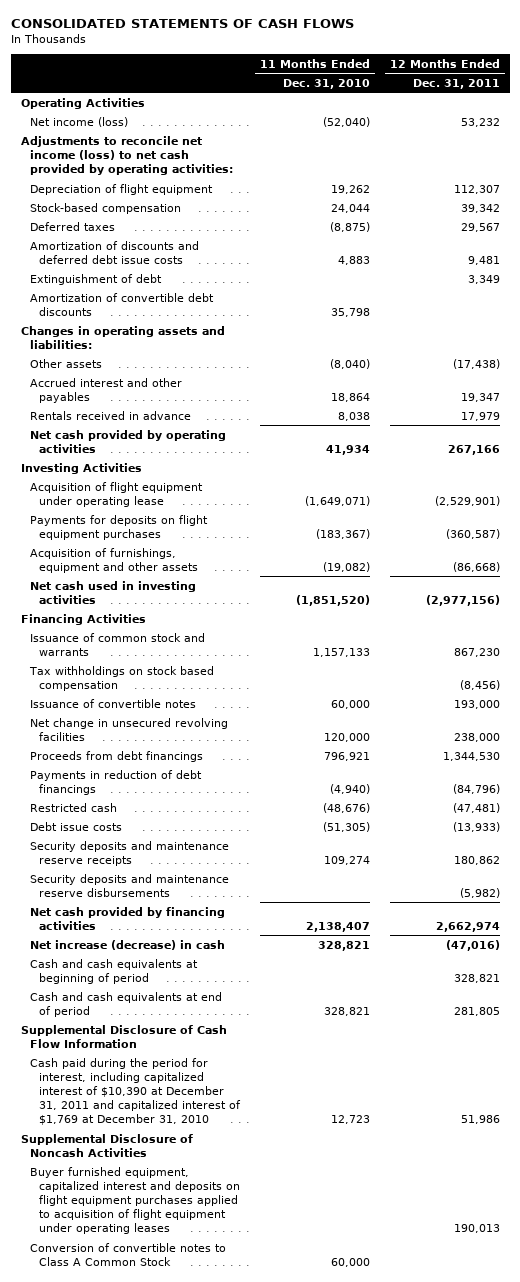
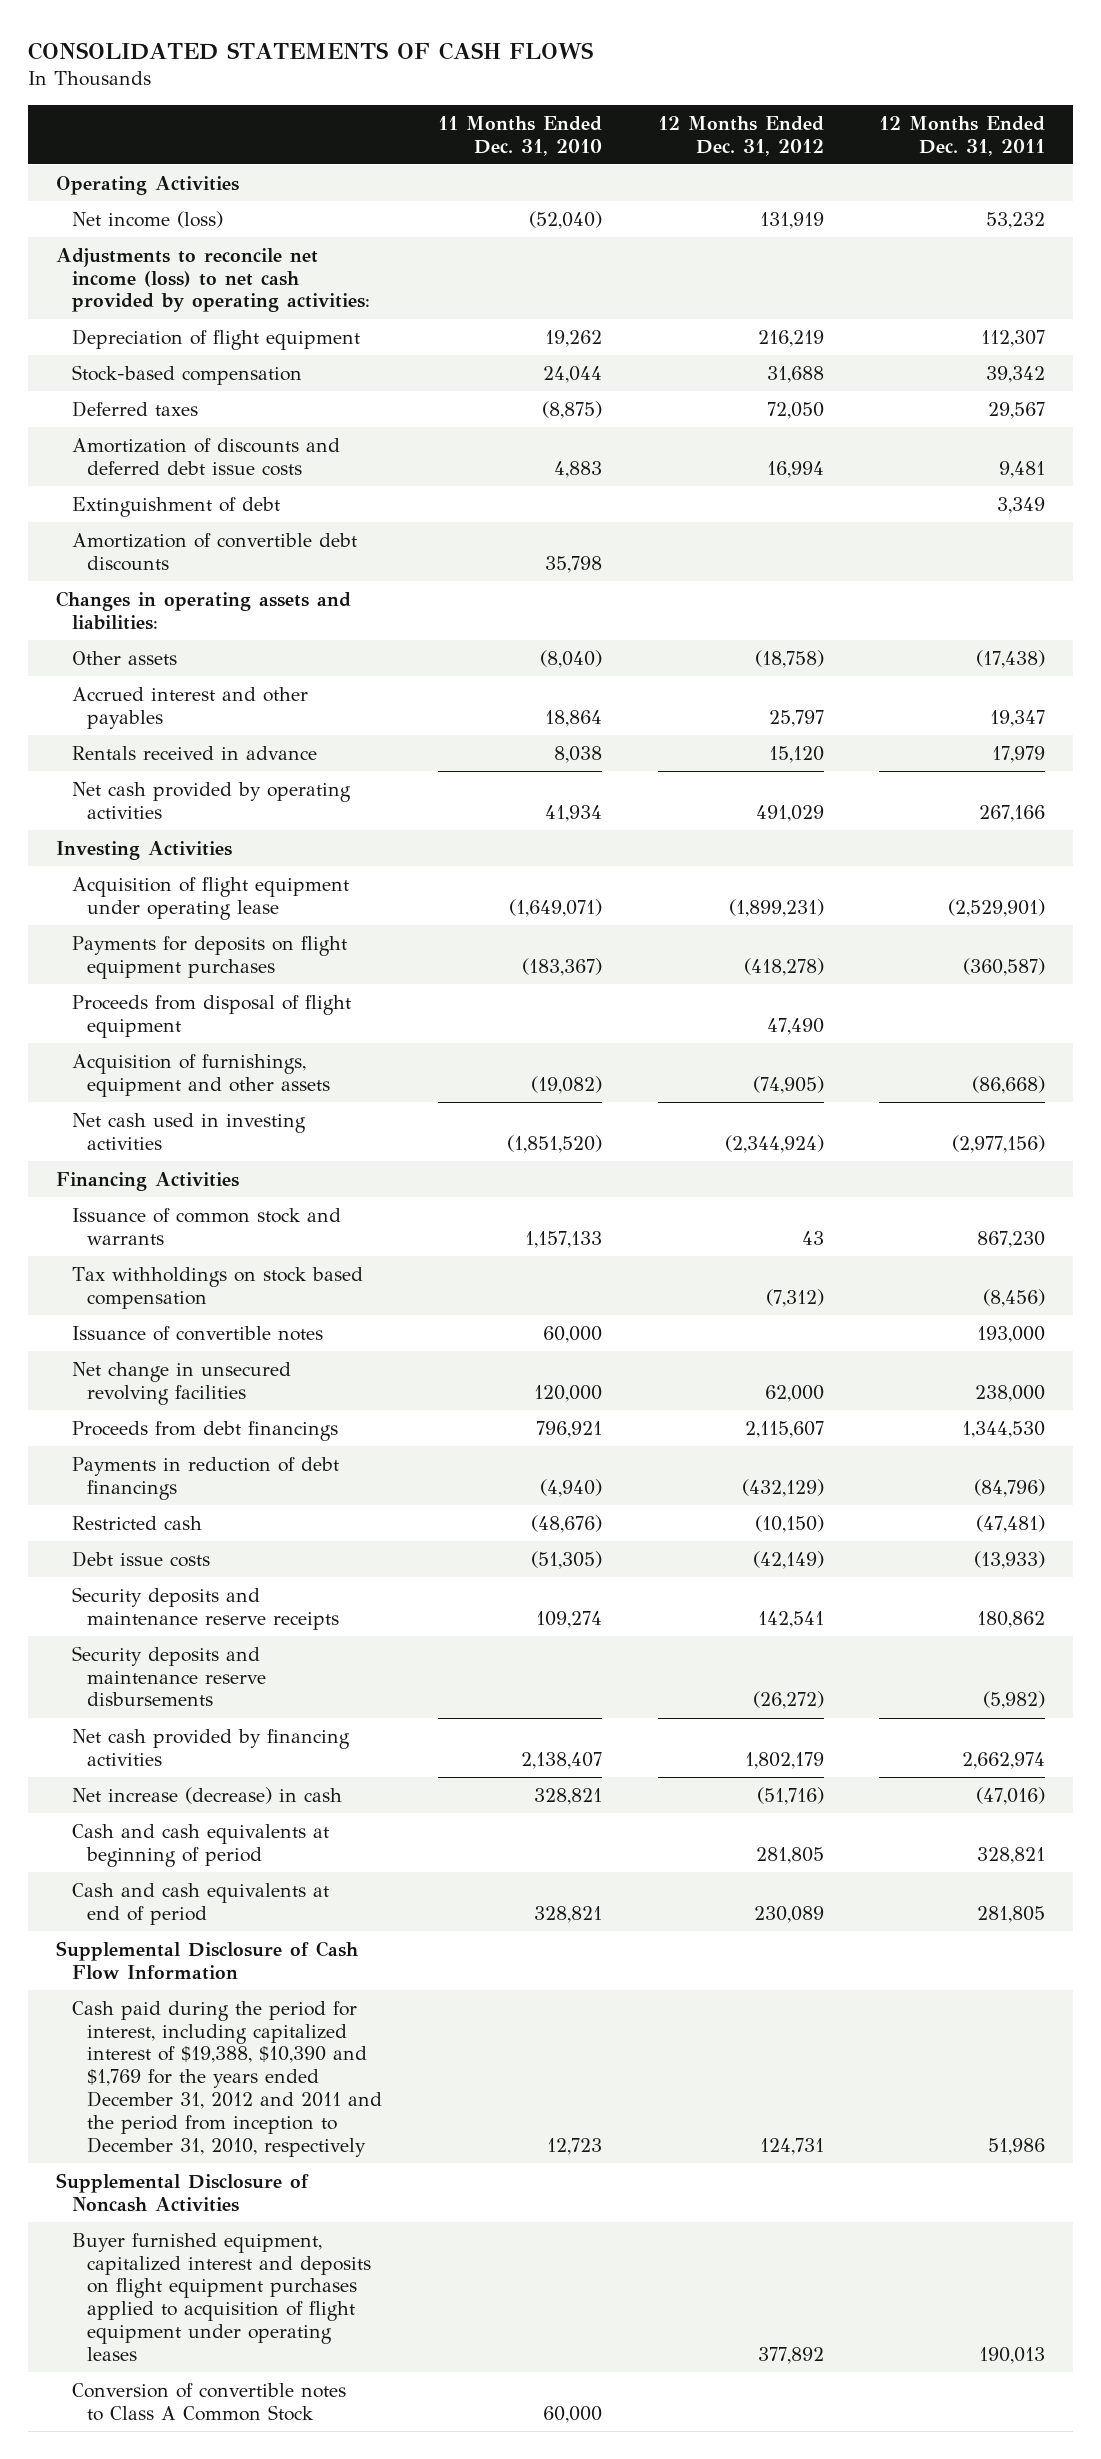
- | 11 Months Ended Dec. 31, 2010 | 12 Months Ended Dec. 31, 2011
+ | 11 Months Ended Dec. 31, 2010 | 12 Months Ended Dec. 31, 2012 | 12 Months Ended Dec. 31, 2011
+ Proceeds from disposal of flight equipment | | 47,490 |
- Cash paid during the period for interest, including capitalized interest of $10,390 at December 31, 2011 and capitalized interest of $1,769 at December 31, 2010 | 12,723 | 51,986
+ Cash paid during the period for interest, including capitalized interest of $19,388, $10,390 and $1,769 for the years ended December 31, 2012 and 2011 and the period from inception to December 31, 2010, respectively | 12,723 | 124,731 | 51,986

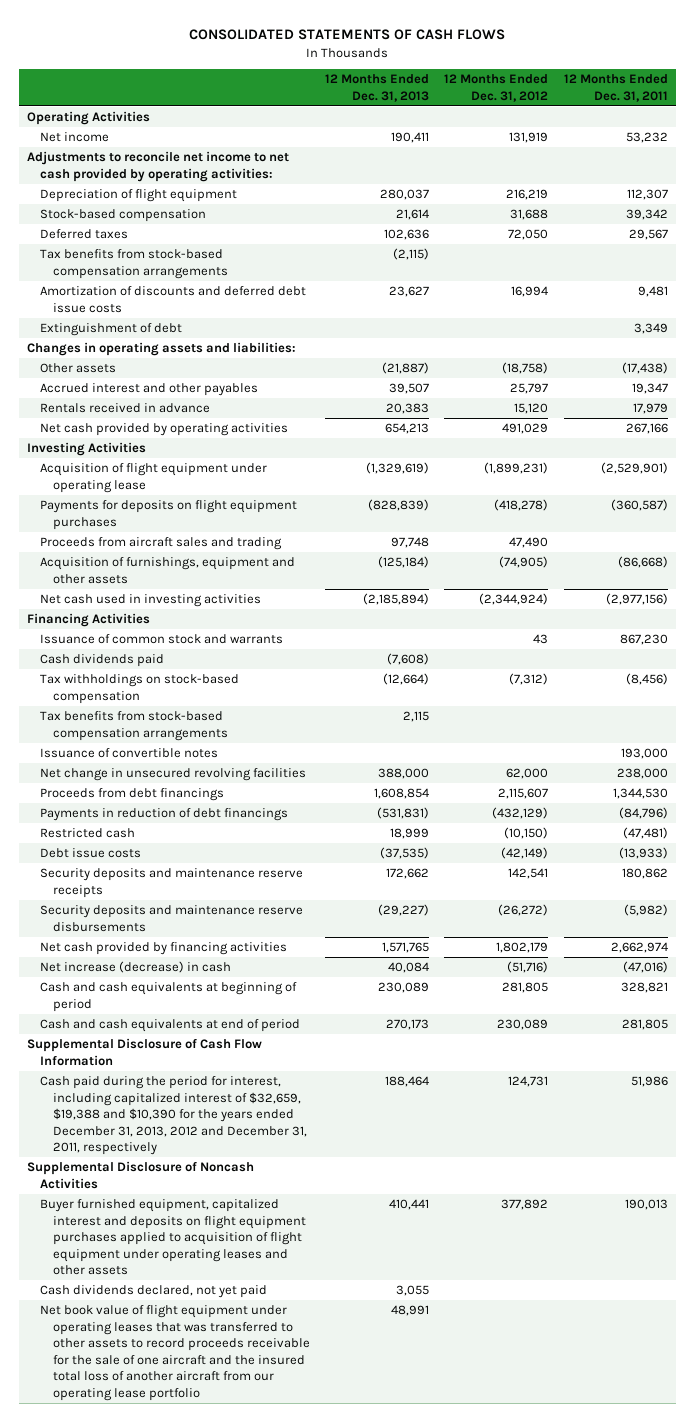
- | 11 Months Ended Dec. 31, 2010 | 12 Months Ended Dec. 31, 2012 | 12 Months Ended Dec. 31, 2011
+ | 12 Months Ended Dec. 31, 2013 | 12 Months Ended Dec. 31, 2012 | 12 Months Ended Dec. 31, 2011
- Net income (loss) | (52,040) | 131,919 | 53,232
- Adjustments to reconcile net income (loss) to net cash provided by operating activities:
+ Net income | 190,411 | 131,919 | 53,232
+ Adjustments to reconcile net income to net cash provided by operating activities:
+ Tax benefits from stock-based compensation arrangements | (2,115) | |
- Amortization of convertible debt discounts | 35,798 | |
- Proceeds from disposal of flight equipment | | 47,490 |
+ Proceeds from aircraft sales and trading | 97,748 | 47,490 |
- Tax withholdings on stock based compensation | | (7,312) | (8,456)
+ Cash dividends paid | (7,608) | |
+ Tax withholdings on stock-based compensation | (12,664) | (7,312) | (8,456)
+ Tax benefits from stock-based compensation arrangements | 2,115 | |
- Cash paid during the period for interest, including capitalized interest of $19,388, $10,390 and $1,769 for the years ended December 31, 2012 and 2011 and the period from inception to December 31, 2010, respectively | 12,723 | 124,731 | 51,986
+ Cash paid during the period for interest, including capitalized interest of $32,659, $19,388 and $10,390 for the years ended December 31, 2013, 2012 and December 31, 2011, respectively | 188,464 | 124,731 | 51,986
- Buyer furnished equipment, capitalized interest and deposits on flight equipment purchases applied to acquisition of flight equipment under operating leases | | 377,892 | 190,013
- Conversion of convertible notes to Class A Common Stock | 60,000 | |
+ Buyer furnished equipment, capitalized interest and deposits on flight equipment purchases applied to acquisition of flight equipment under operating leases and other assets | 410,441 | 377,892 | 190,013
+ Cash dividends declared, not yet paid | 3,055 | |
+ Net book value of flight equipment under operating leases that was transferred to other assets to record proceeds receivable for the sale of one aircraft and the insured total loss of another aircraft from our operating lease portfolio | 48,991 | |

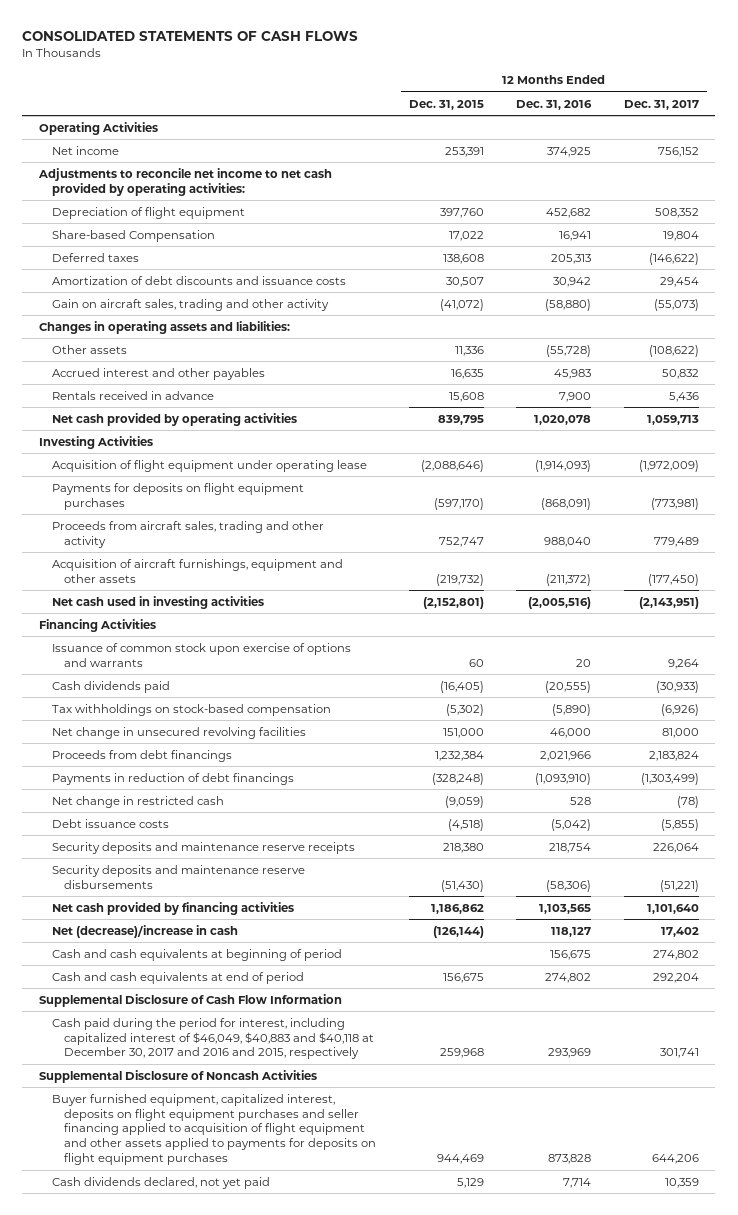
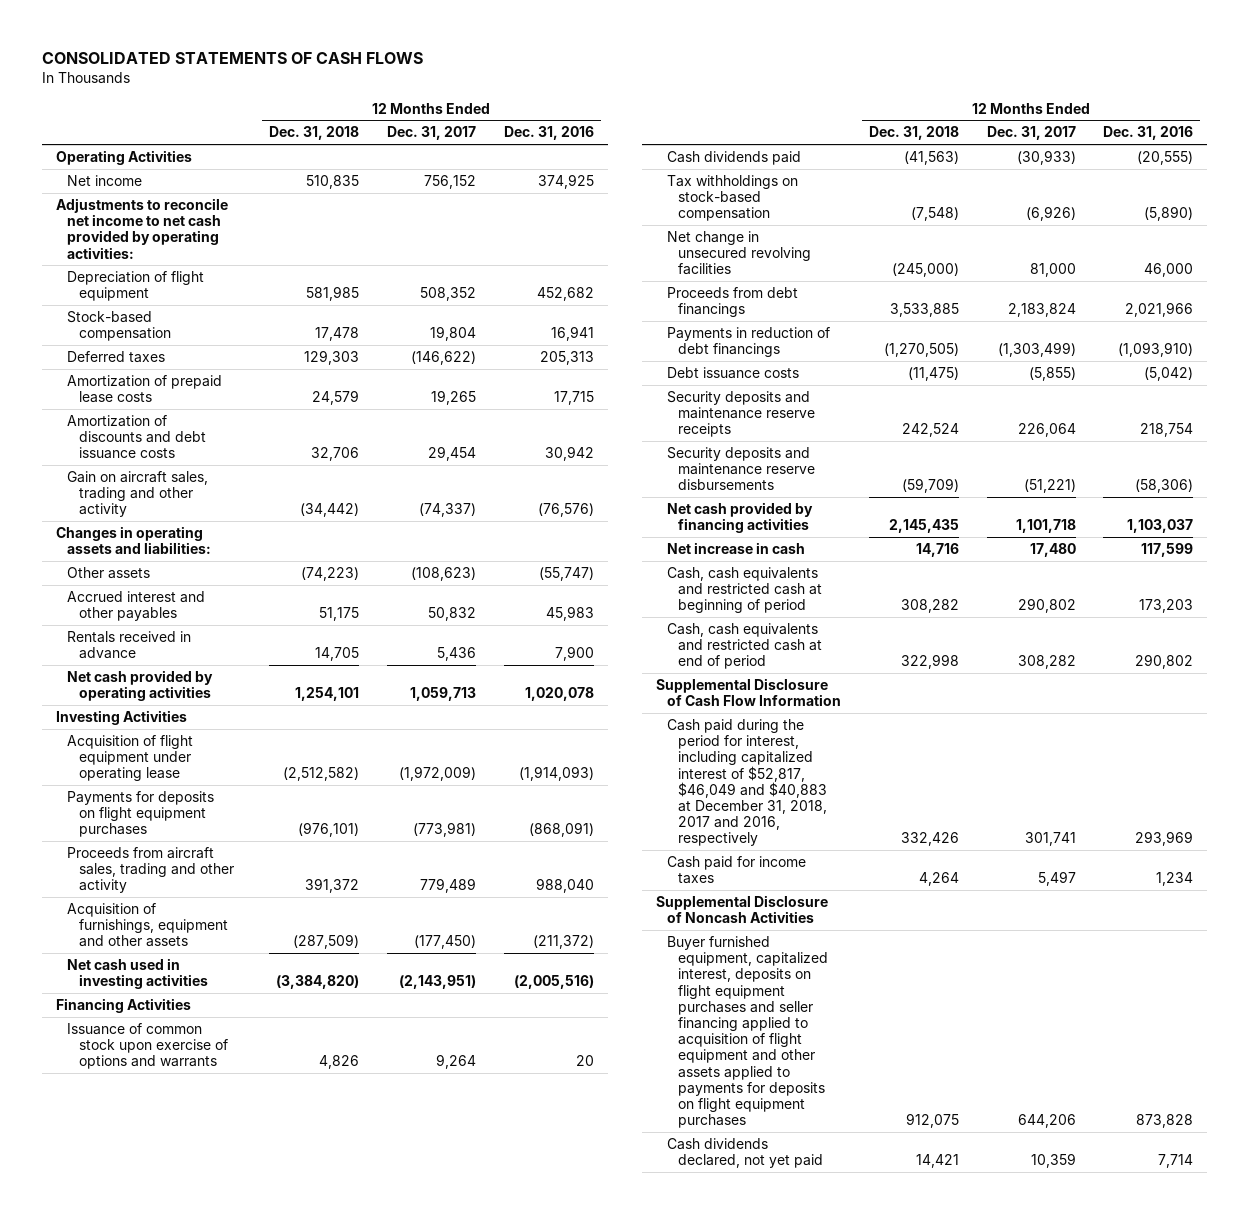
- | 12 Months Ended Dec. 31, 2015 | 12 Months Ended Dec. 31, 2016 | 12 Months Ended Dec. 31, 2017
+ | 12 Months Ended Dec. 31, 2018 | 12 Months Ended Dec. 31, 2017 | 12 Months Ended Dec. 31, 2016
- Share-based Compensation | 17,022 | 16,941 | 19,804
+ Stock-based compensation | 17,478 | 19,804 | 16,941
- Amortization of debt discounts and issuance costs | 30,507 | 30,942 | 29,454
- Gain on aircraft sales, trading and other activity | (41,072) | (58,880) | (55,073)
+ Amortization of prepaid lease costs | 24,579 | 19,265 | 17,715
+ Amortization of discounts and debt issuance costs | 32,706 | 29,454 | 30,942
+ Gain on aircraft sales, trading and other activity | (34,442) | (74,337) | (76,576)
- Other assets | 11,336 | (55,728) | (108,622)
+ Other assets | (74,223) | (108,623) | (55,747)
- Acquisition of aircraft furnishings, equipment and other assets | (219,732) | (211,372) | (177,450)
+ Acquisition of furnishings, equipment and other assets | (287,509) | (177,450) | (211,372)
- Net change in restricted cash | (9,059) | 528 | (78)
- Net cash provided by financing activities | 1,186,862 | 1,103,565 | 1,101,640
- Net (decrease)/increase in cash | (126,144) | 118,127 | 17,402
- Cash and cash equivalents at beginning of period | | 156,675 | 274,802
- Cash and cash equivalents at end of period | 156,675 | 274,802 | 292,204
+ Net cash provided by financing activities | 2,145,435 | 1,101,718 | 1,103,037
+ Net increase in cash | 14,716 | 17,480 | 117,599
+ Cash, cash equivalents and restricted cash at beginning of period | 308,282 | 290,802 | 173,203
+ Cash, cash equivalents and restricted cash at end of period | 322,998 | 308,282 | 290,802
- Cash paid during the period for interest, including capitalized interest of $46,049, $40,883 and $40,118 at December 30, 2017 and 2016 and 2015, respectively | 259,968 | 293,969 | 301,741
+ Cash paid during the period for interest, including capitalized interest of $52,817, $46,049 and $40,883 at December 31, 2018, 2017 and 2016, respectively | 332,426 | 301,741 | 293,969
+ Cash paid for income taxes | 4,264 | 5,497 | 1,234

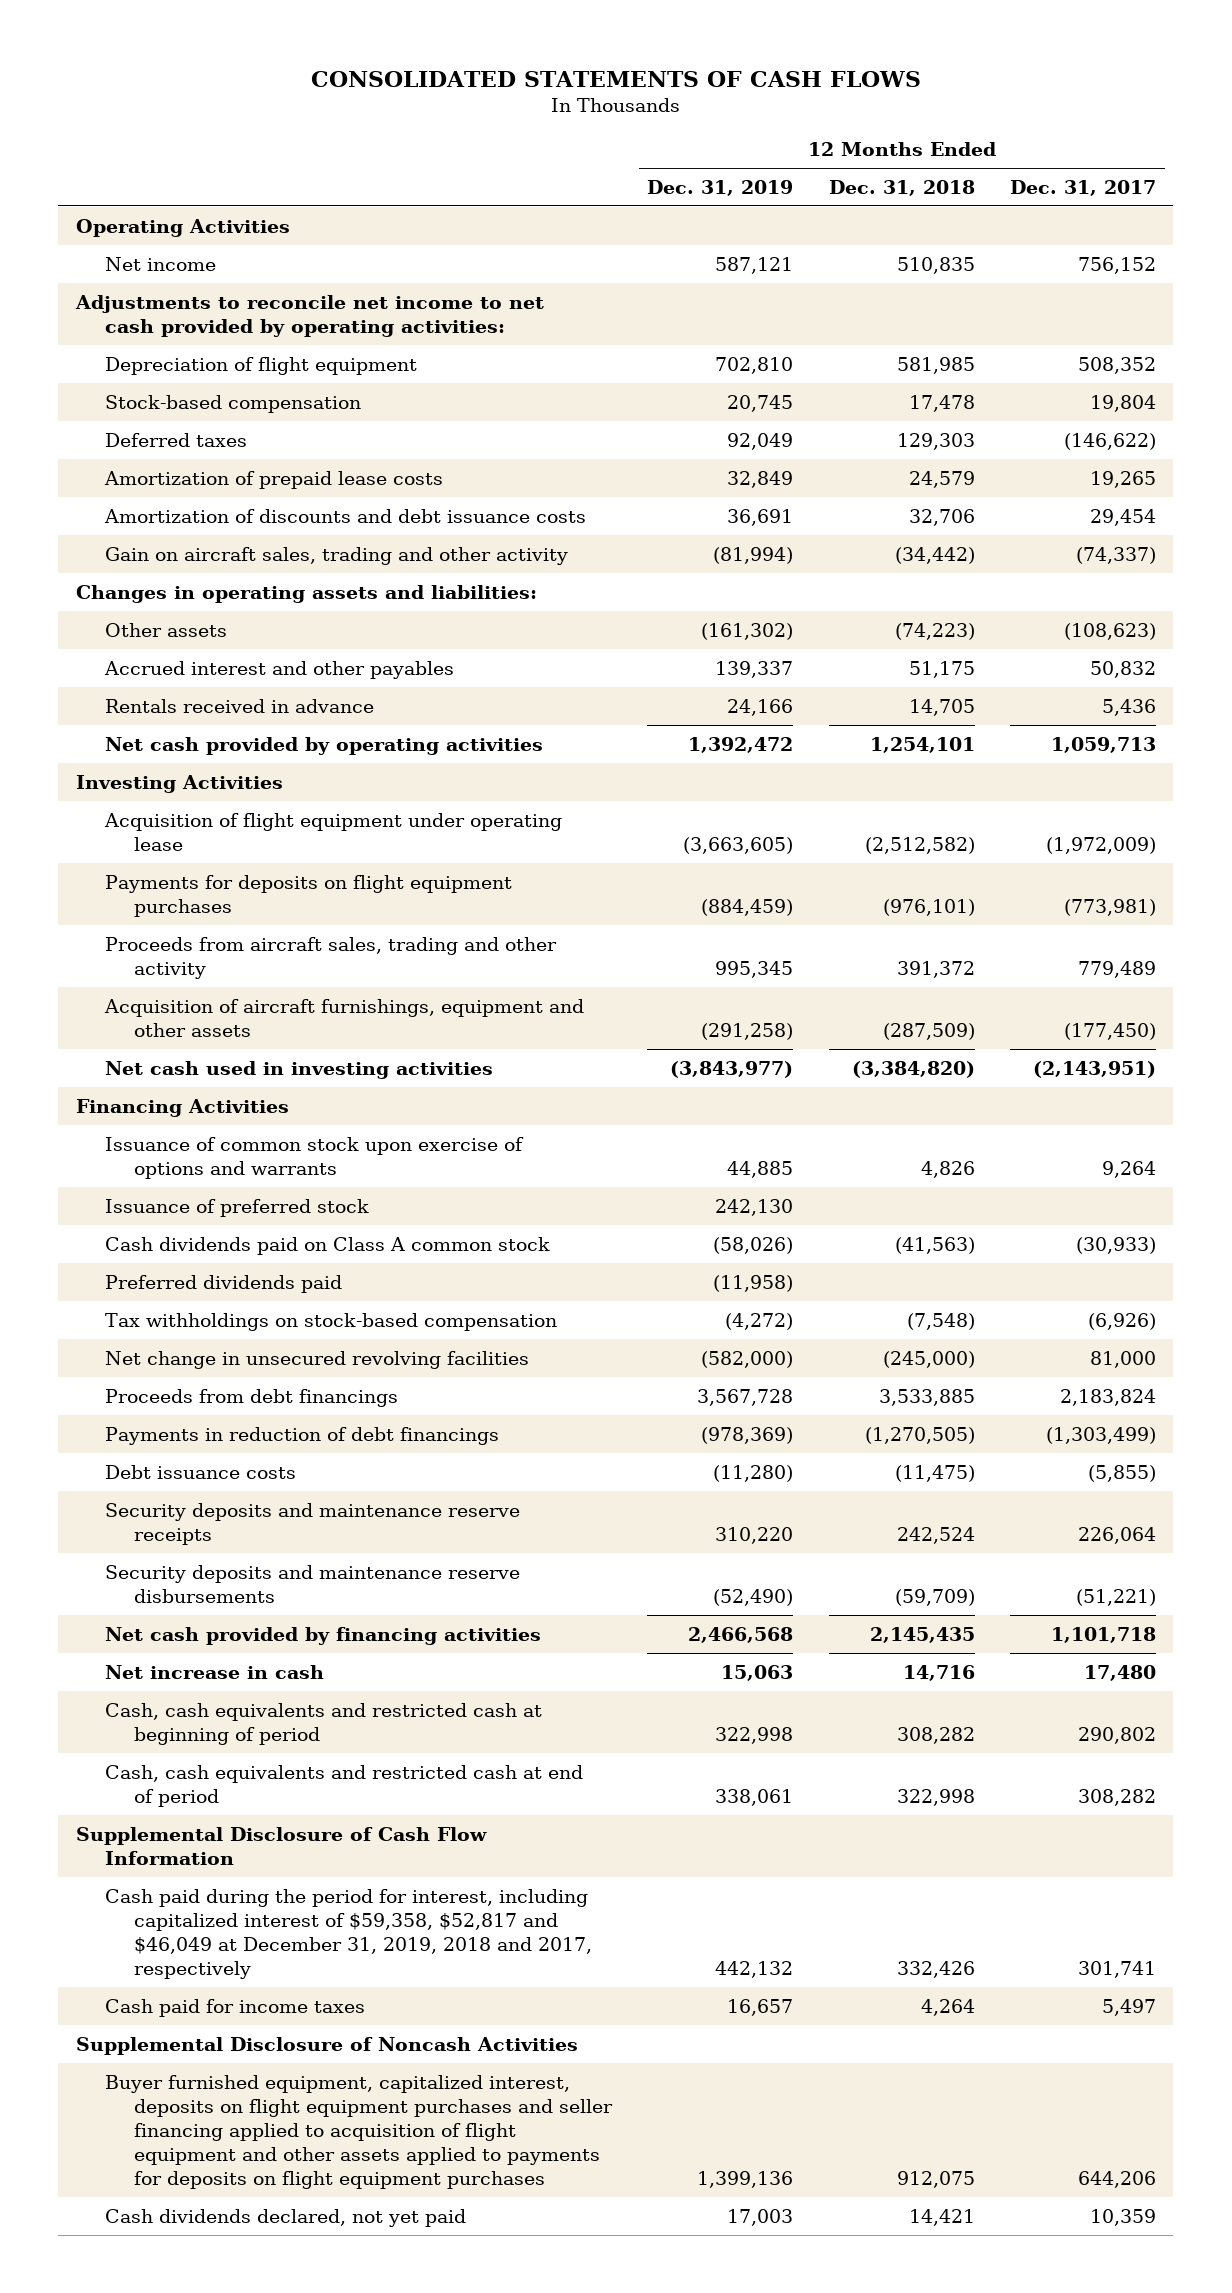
- | 12 Months Ended Dec. 31, 2018 | 12 Months Ended Dec. 31, 2017 | 12 Months Ended Dec. 31, 2016
+ | 12 Months Ended Dec. 31, 2019 | 12 Months Ended Dec. 31, 2018 | 12 Months Ended Dec. 31, 2017
- Acquisition of furnishings, equipment and other assets | (287,509) | (177,450) | (211,372)
+ Acquisition of aircraft furnishings, equipment and other assets | (291,258) | (287,509) | (177,450)
- Cash dividends paid | (41,563) | (30,933) | (20,555)
+ Issuance of preferred stock | 242,130 | |
+ Cash dividends paid on Class A common stock | (58,026) | (41,563) | (30,933)
+ Preferred dividends paid | (11,958) | |
- Cash paid during the period for interest, including capitalized interest of $52,817, $46,049 and $40,883 at December 31, 2018, 2017 and 2016, respectively | 332,426 | 301,741 | 293,969
+ Cash paid during the period for interest, including capitalized interest of $59,358, $52,817 and $46,049 at December 31, 2019, 2018 and 2017, respectively | 442,132 | 332,426 | 301,741

